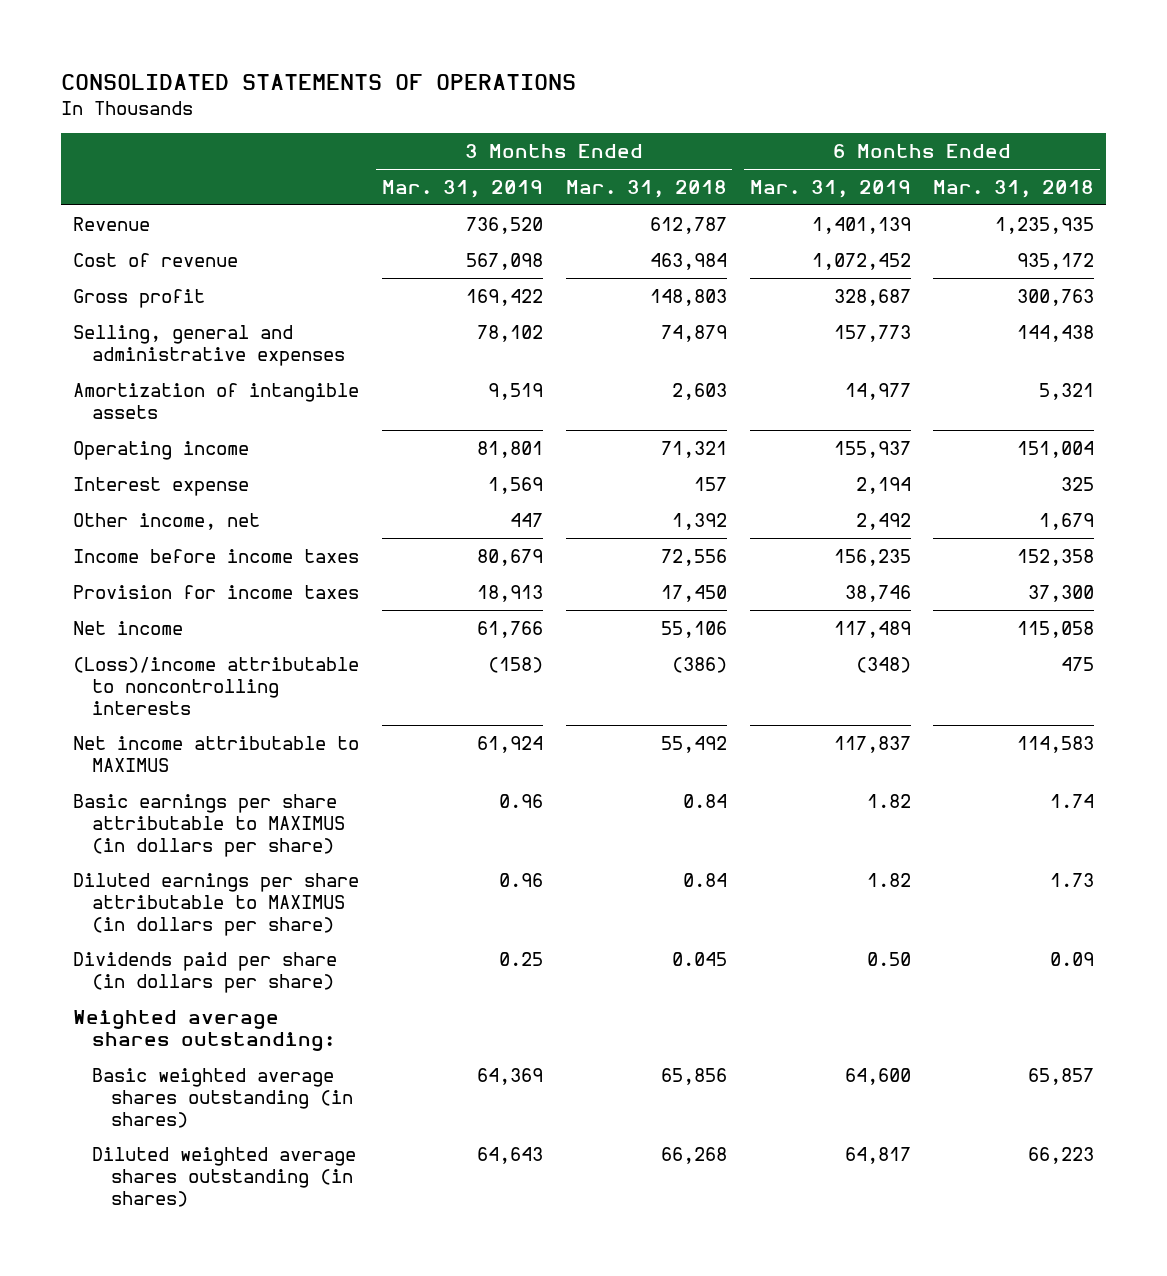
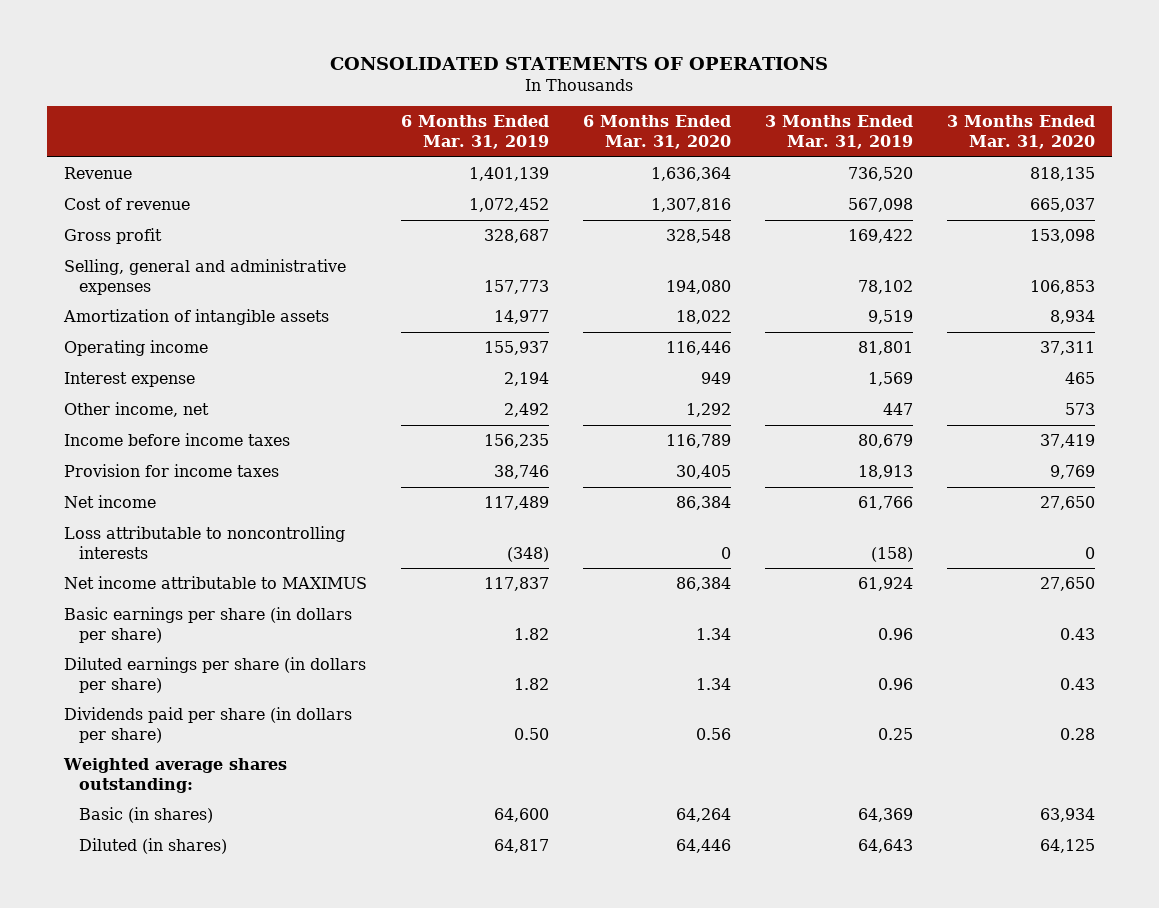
- | 3 Months Ended Mar. 31, 2019 | 3 Months Ended Mar. 31, 2018 | 6 Months Ended Mar. 31, 2019 | 6 Months Ended Mar. 31, 2018
+ | 6 Months Ended Mar. 31, 2019 | 6 Months Ended Mar. 31, 2020 | 3 Months Ended Mar. 31, 2019 | 3 Months Ended Mar. 31, 2020
- (Loss)/income attributable to noncontrolling interests | (158) | (386) | (348) | 475
+ Loss attributable to noncontrolling interests | (348) | 0 | (158) | 0
- Basic earnings per share attributable to MAXIMUS (in dollars per share) | 0.96 | 0.84 | 1.82 | 1.74
- Diluted earnings per share attributable to MAXIMUS (in dollars per share) | 0.96 | 0.84 | 1.82 | 1.73
+ Basic earnings per share (in dollars per share) | 1.82 | 1.34 | 0.96 | 0.43
+ Diluted earnings per share (in dollars per share) | 1.82 | 1.34 | 0.96 | 0.43
- Basic weighted average shares outstanding (in shares) | 64,369 | 65,856 | 64,600 | 65,857
- Diluted weighted average shares outstanding (in shares) | 64,643 | 66,268 | 64,817 | 66,223
+ Basic (in shares) | 64,600 | 64,264 | 64,369 | 63,934
+ Diluted (in shares) | 64,817 | 64,446 | 64,643 | 64,125

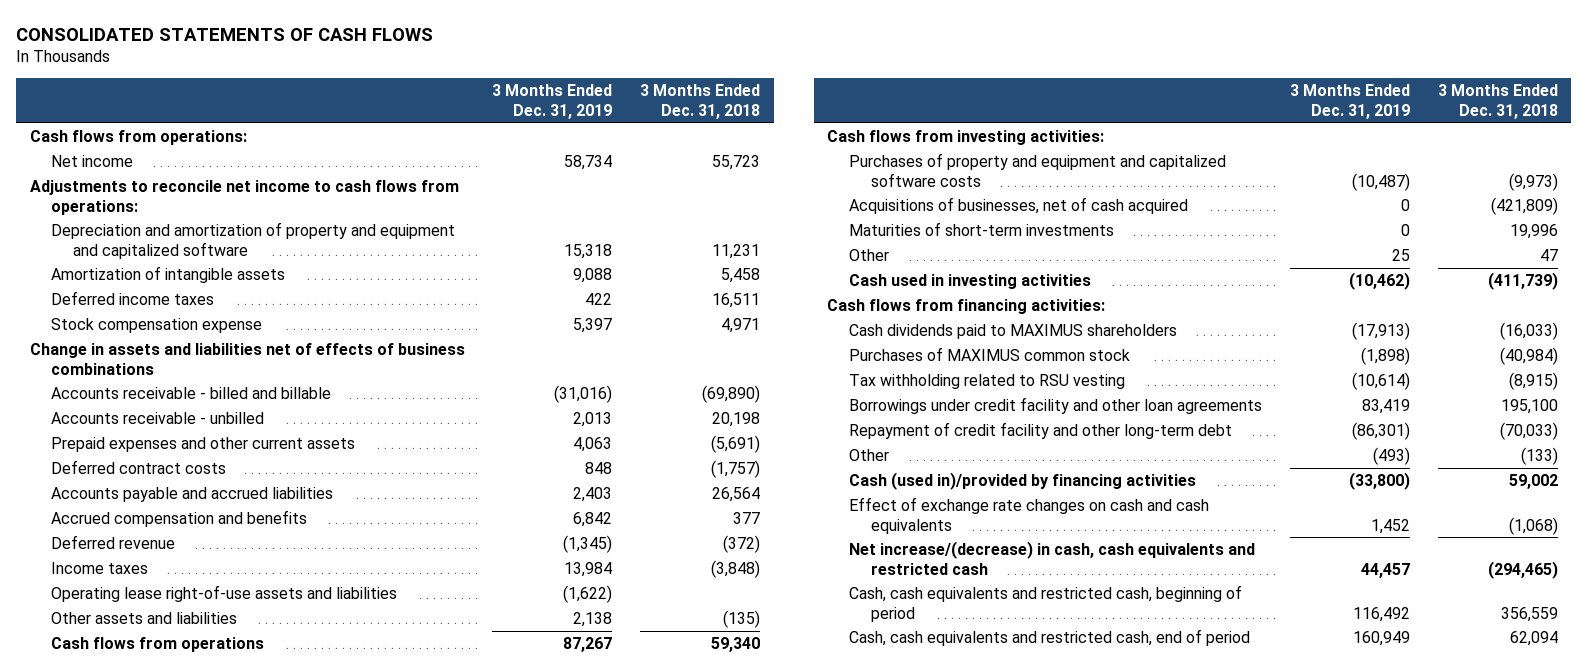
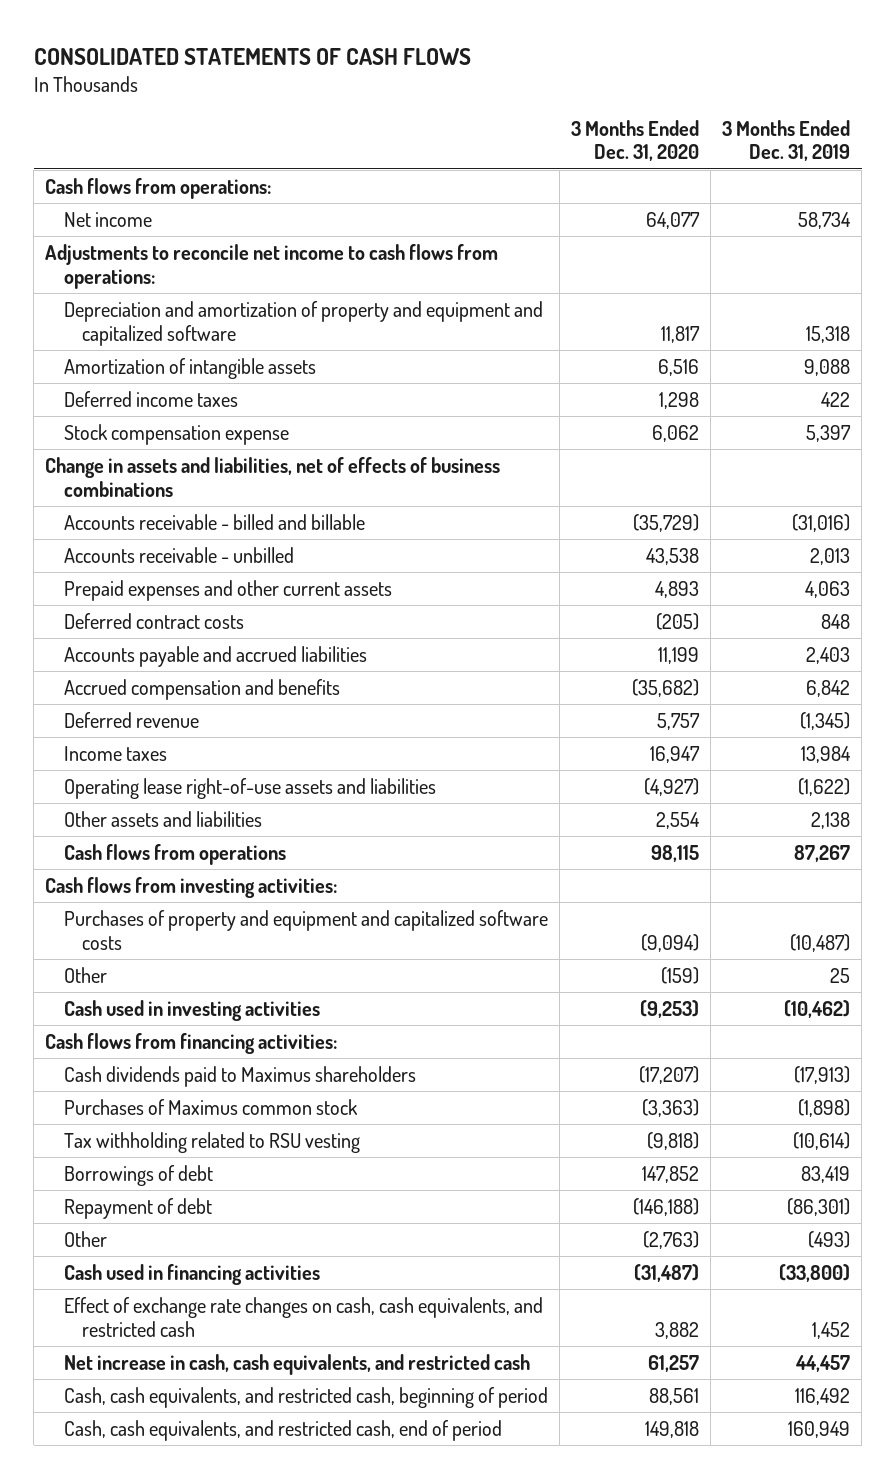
- | 3 Months Ended Dec. 31, 2019 | 3 Months Ended Dec. 31, 2018
+ | 3 Months Ended Dec. 31, 2020 | 3 Months Ended Dec. 31, 2019
- Change in assets and liabilities net of effects of business combinations
+ Change in assets and liabilities, net of effects of business combinations
- Acquisitions of businesses, net of cash acquired | 0 | (421,809)
- Maturities of short-term investments | 0 | 19,996
- Cash dividends paid to MAXIMUS shareholders | (17,913) | (16,033)
- Purchases of MAXIMUS common stock | (1,898) | (40,984)
+ Cash dividends paid to Maximus shareholders | (17,207) | (17,913)
+ Purchases of Maximus common stock | (3,363) | (1,898)
- Borrowings under credit facility and other loan agreements | 83,419 | 195,100
- Repayment of credit facility and other long-term debt | (86,301) | (70,033)
+ Borrowings of debt | 147,852 | 83,419
+ Repayment of debt | (146,188) | (86,301)
- Cash (used in)/provided by financing activities | (33,800) | 59,002
- Effect of exchange rate changes on cash and cash equivalents | 1,452 | (1,068)
- Net increase/(decrease) in cash, cash equivalents and restricted cash | 44,457 | (294,465)
- Cash, cash equivalents and restricted cash, beginning of period | 116,492 | 356,559
- Cash, cash equivalents and restricted cash, end of period | 160,949 | 62,094
+ Cash used in financing activities | (31,487) | (33,800)
+ Effect of exchange rate changes on cash, cash equivalents, and restricted cash | 3,882 | 1,452
+ Net increase in cash, cash equivalents, and restricted cash | 61,257 | 44,457
+ Cash, cash equivalents, and restricted cash, beginning of period | 88,561 | 116,492
+ Cash, cash equivalents, and restricted cash, end of period | 149,818 | 160,949

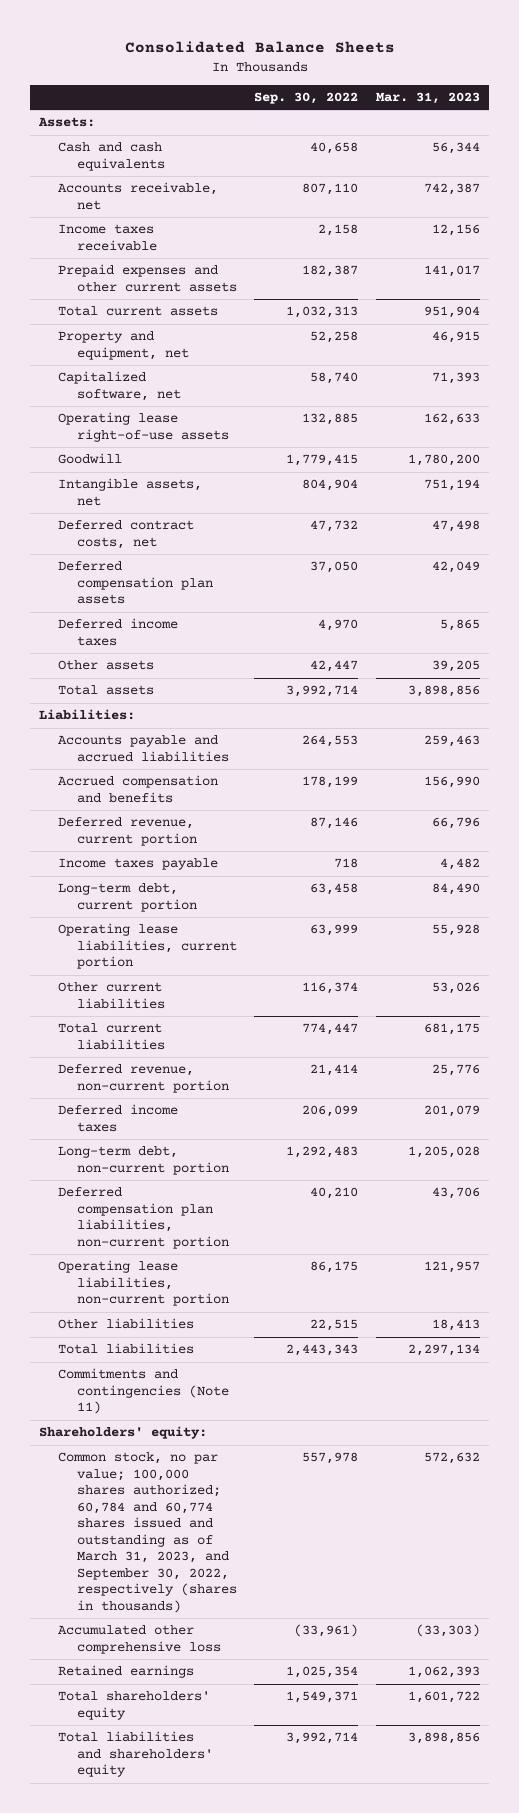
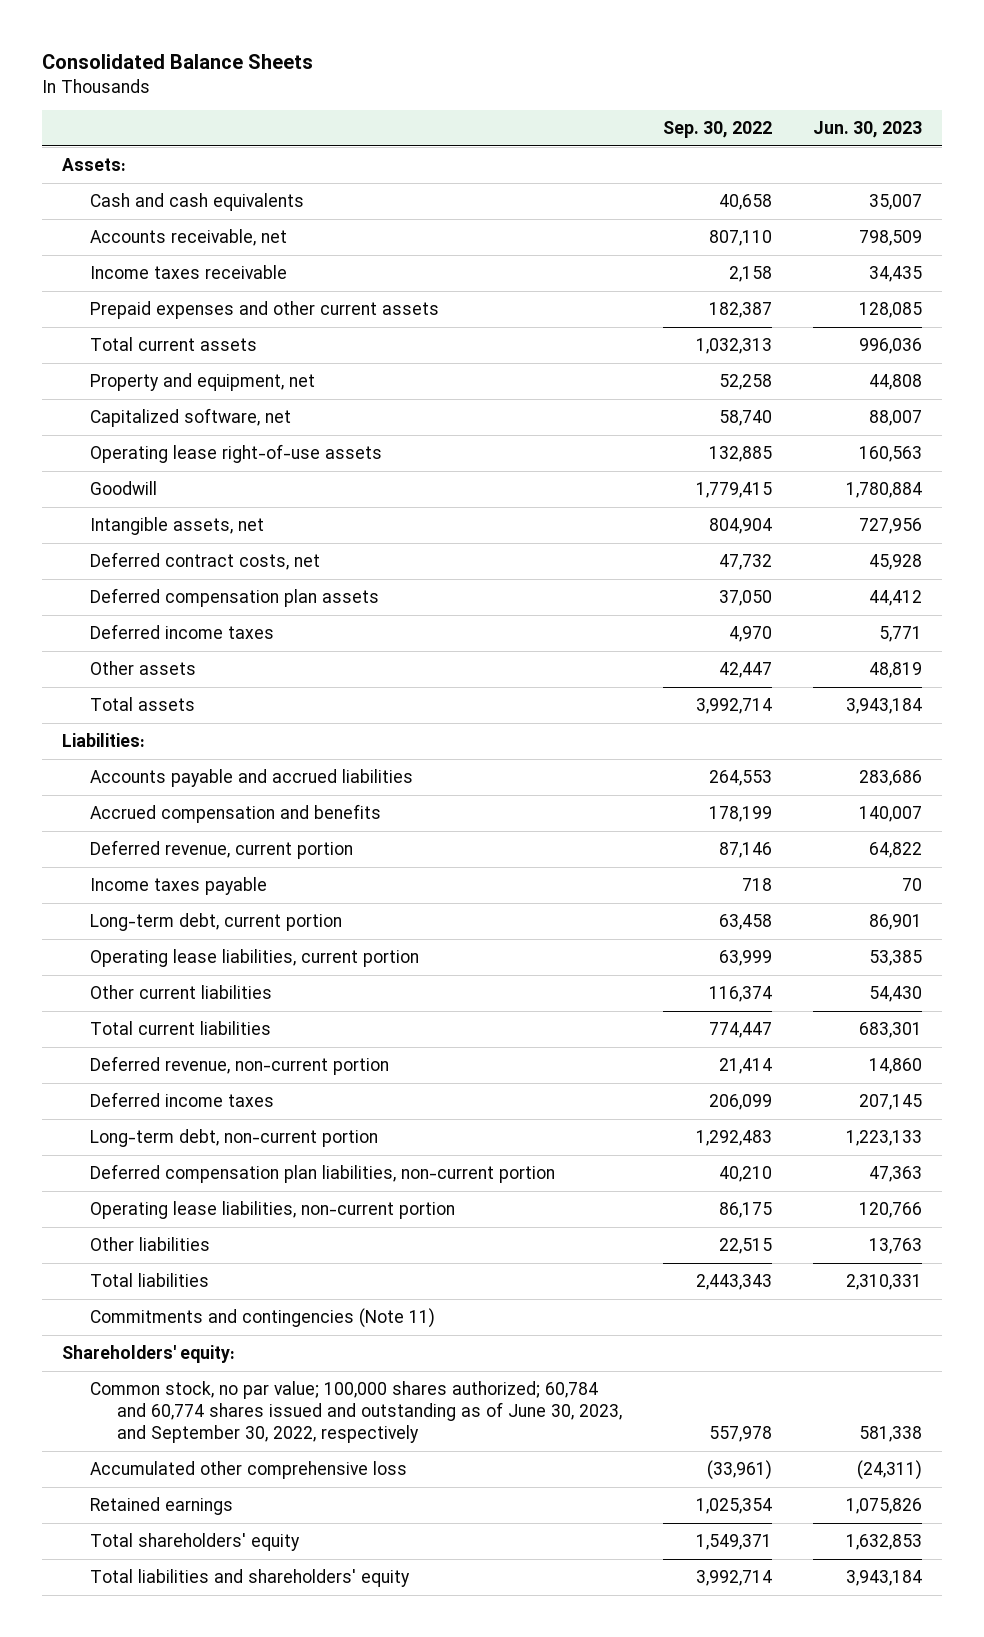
- | Sep. 30, 2022 | Mar. 31, 2023
+ | Sep. 30, 2022 | Jun. 30, 2023
- Common stock, no par value; 100,000 shares authorized; 60,784 and 60,774 shares issued and outstanding as of March 31, 2023, and September 30, 2022, respectively (shares in thousands) | 557,978 | 572,632
+ Common stock, no par value; 100,000 shares authorized; 60,784 and 60,774 shares issued and outstanding as of June 30, 2023, and September 30, 2022, respectively | 557,978 | 581,338

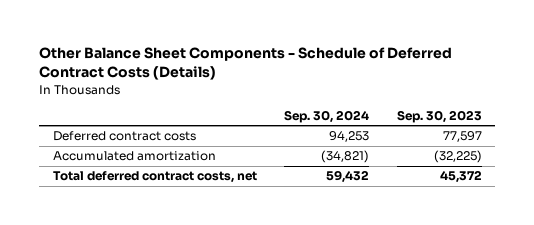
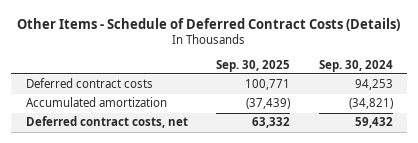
- Other Balance Sheet Components - Schedule of Deferred Contract Costs (Details)
+ Other Items - Schedule of Deferred Contract Costs (Details)
- | Sep. 30, 2024 | Sep. 30, 2023
+ | Sep. 30, 2025 | Sep. 30, 2024
- Total deferred contract costs, net | 59,432 | 45,372
+ Deferred contract costs, net | 63,332 | 59,432

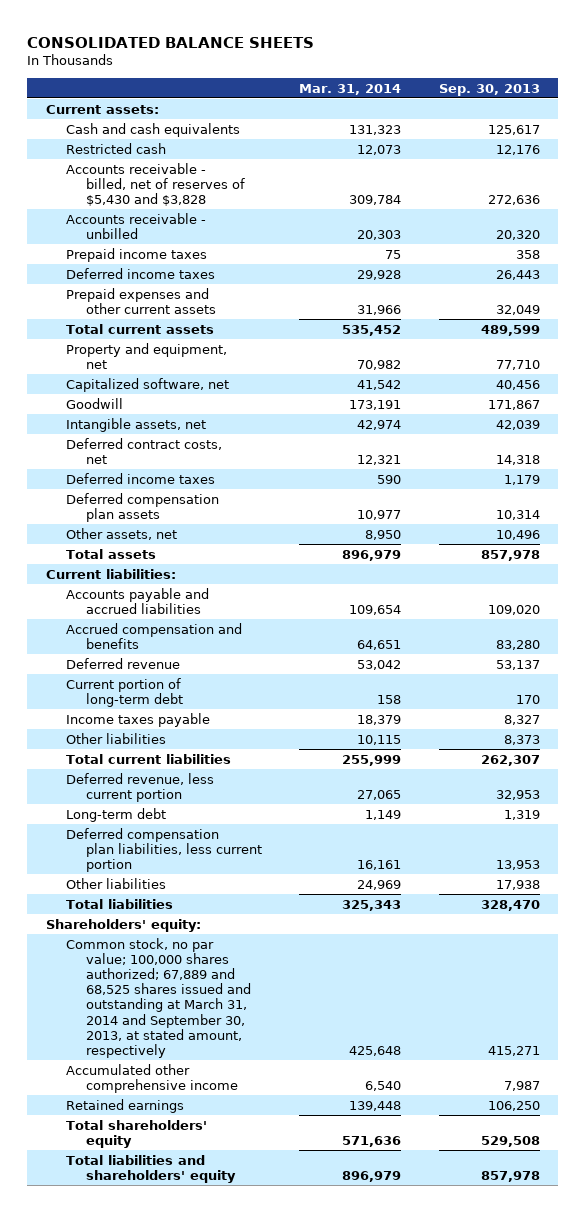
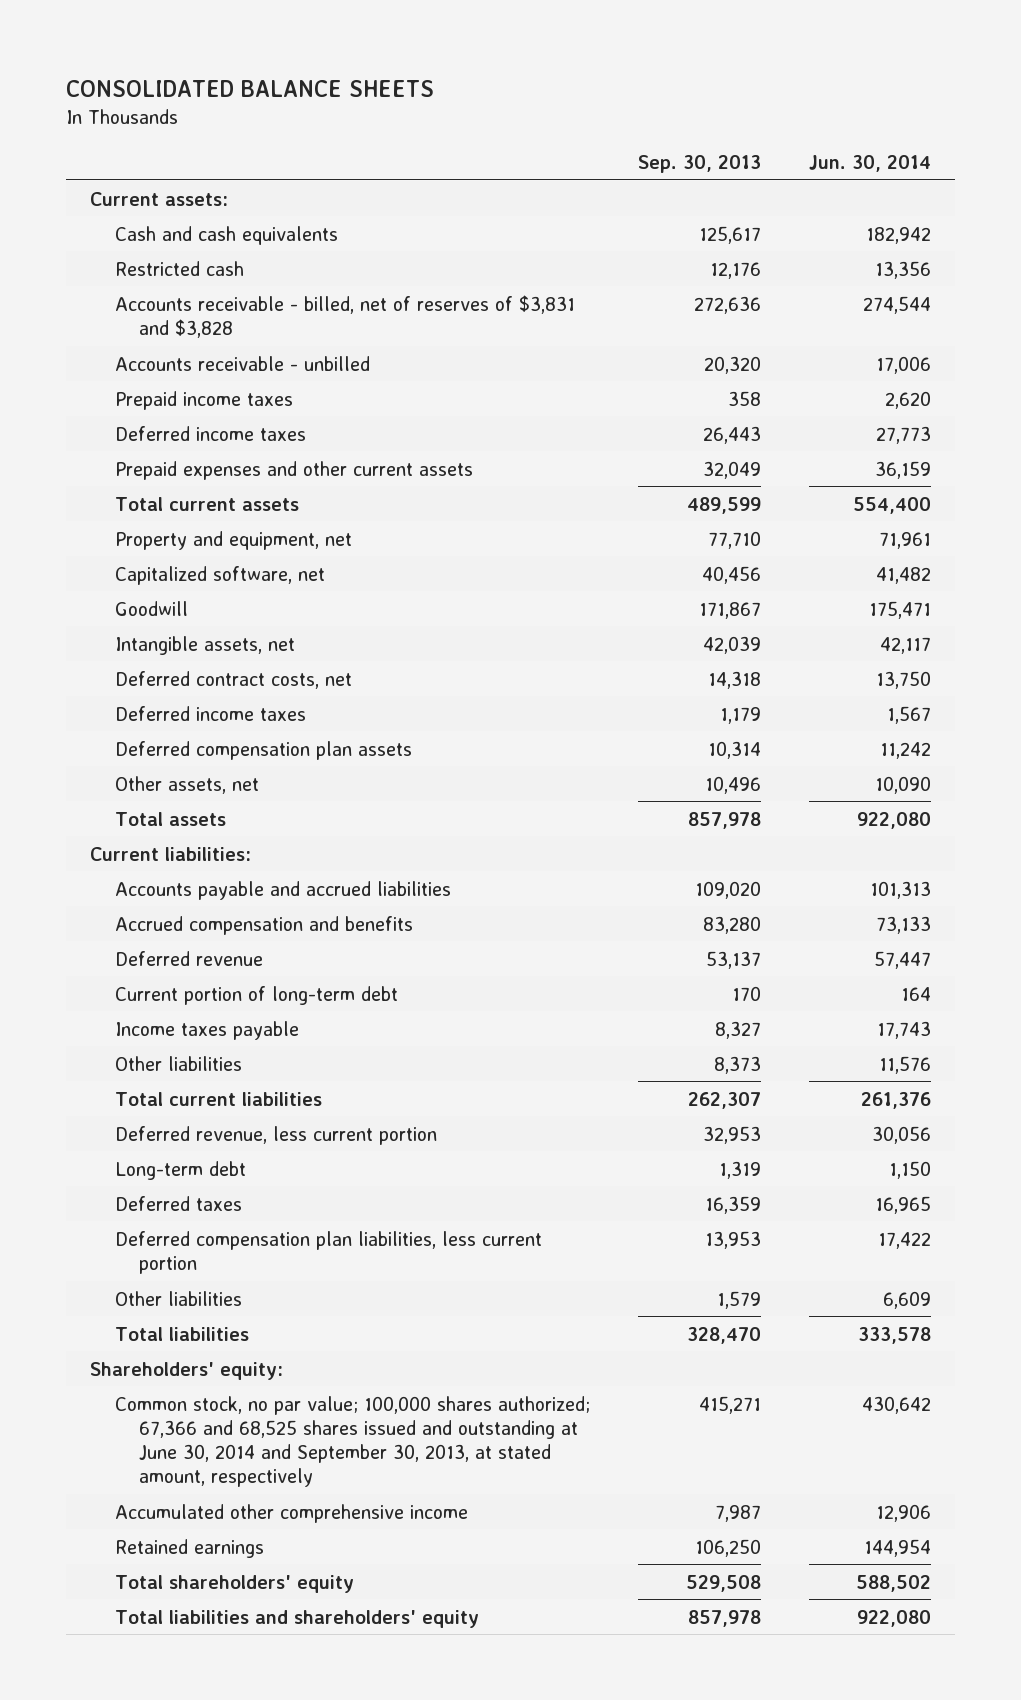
- | Mar. 31, 2014 | Sep. 30, 2013
+ | Sep. 30, 2013 | Jun. 30, 2014
- Accounts receivable - billed, net of reserves of $5,430 and $3,828 | 309,784 | 272,636
+ Accounts receivable - billed, net of reserves of $3,831 and $3,828 | 272,636 | 274,544
+ Deferred taxes | 16,359 | 16,965
- Other liabilities | 24,969 | 17,938
+ Other liabilities | 1,579 | 6,609
- Common stock, no par value; 100,000 shares authorized; 67,889 and 68,525 shares issued and outstanding at March 31, 2014 and September 30, 2013, at stated amount, respectively | 425,648 | 415,271
+ Common stock, no par value; 100,000 shares authorized; 67,366 and 68,525 shares issued and outstanding at June 30, 2014 and September 30, 2013, at stated amount, respectively | 415,271 | 430,642

